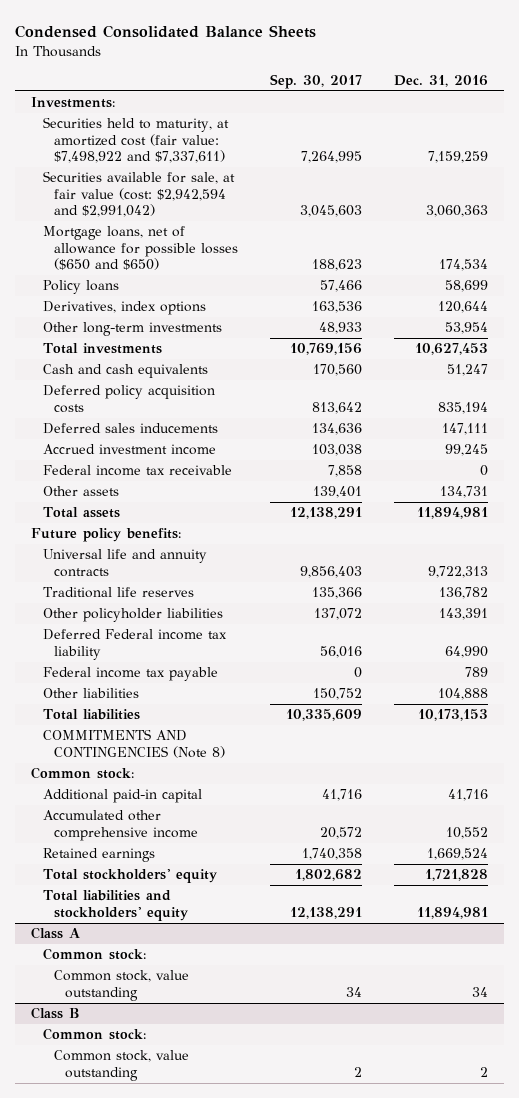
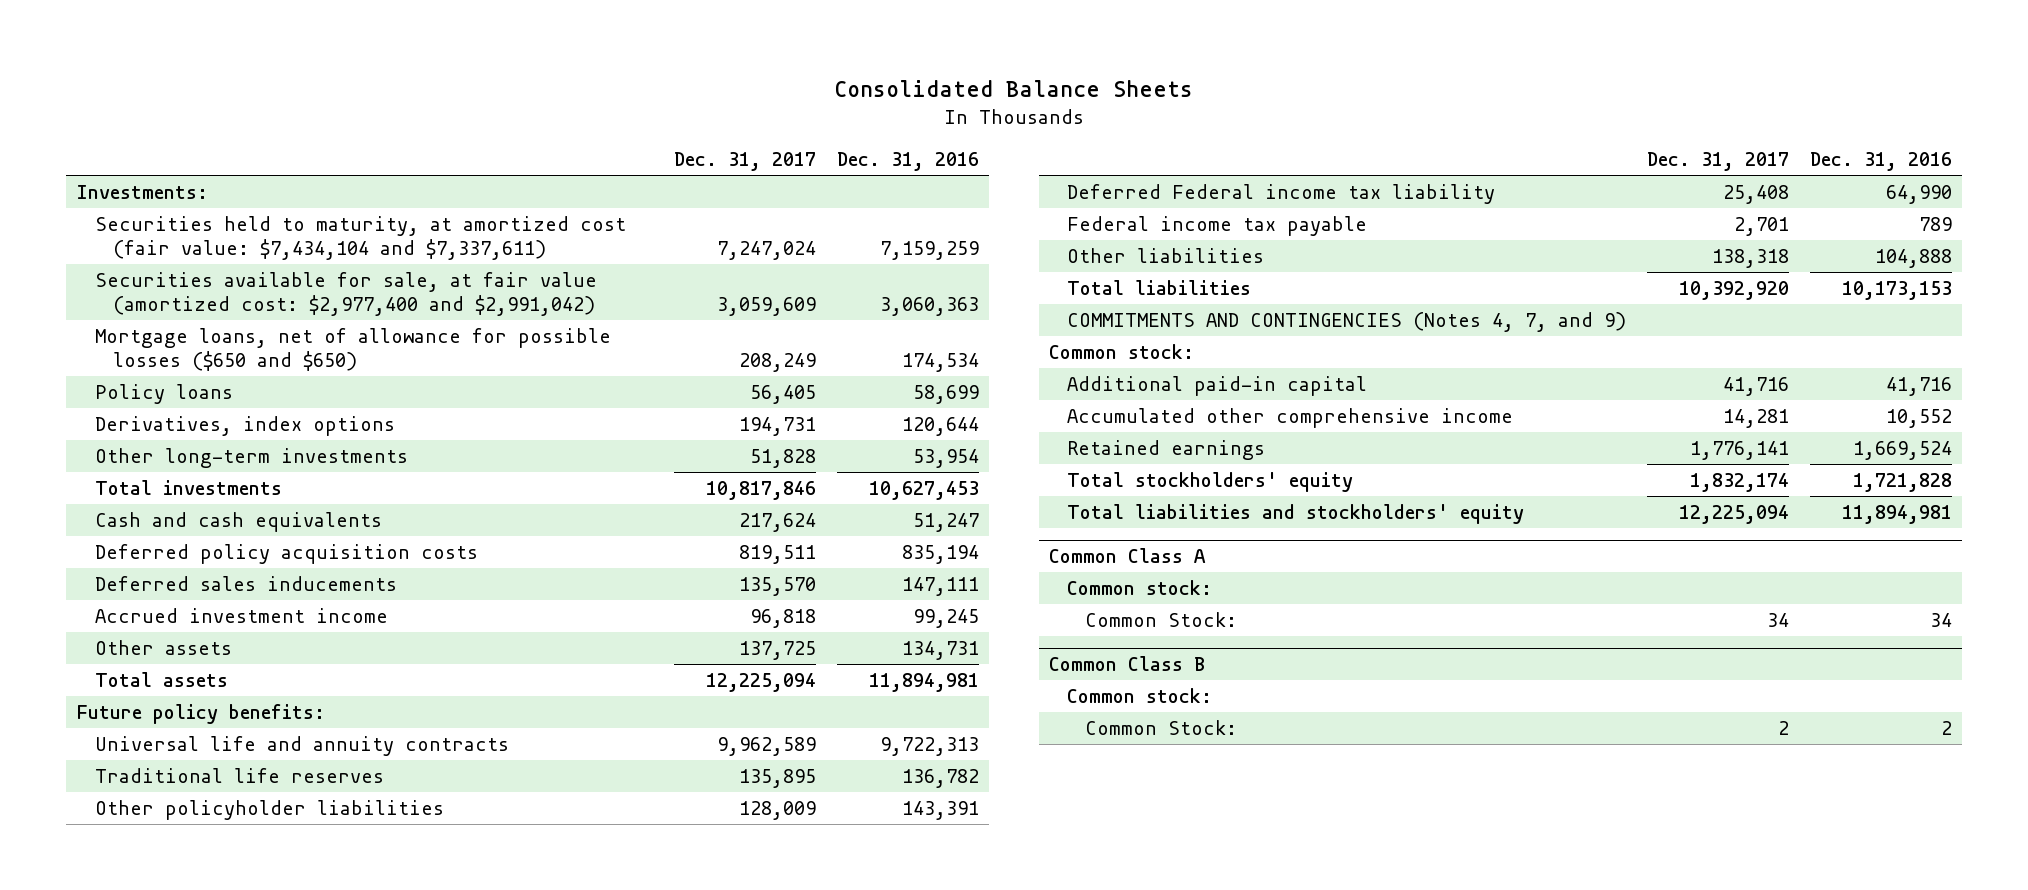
- Condensed Consolidated Balance Sheets
+ Consolidated Balance Sheets
- | Sep. 30, 2017 | Dec. 31, 2016
+ | Dec. 31, 2017 | Dec. 31, 2016
- Securities held to maturity, at amortized cost (fair value: $7,498,922 and $7,337,611) | 7,264,995 | 7,159,259
- Securities available for sale, at fair value (cost: $2,942,594 and $2,991,042) | 3,045,603 | 3,060,363
+ Securities held to maturity, at amortized cost (fair value: $7,434,104 and $7,337,611) | 7,247,024 | 7,159,259
+ Securities available for sale, at fair value (amortized cost: $2,977,400 and $2,991,042) | 3,059,609 | 3,060,363
- Federal income tax receivable | 7,858 | 0
- COMMITMENTS AND CONTINGENCIES (Note 8)
+ COMMITMENTS AND CONTINGENCIES (Notes 4, 7, and 9)
- Class A
+ Common Class A
- Common stock, value outstanding | 34 | 34
- Class B
+ Common Stock: | 34 | 34
+ Common Class B
- Common stock, value outstanding | 2 | 2
+ Common Stock: | 2 | 2

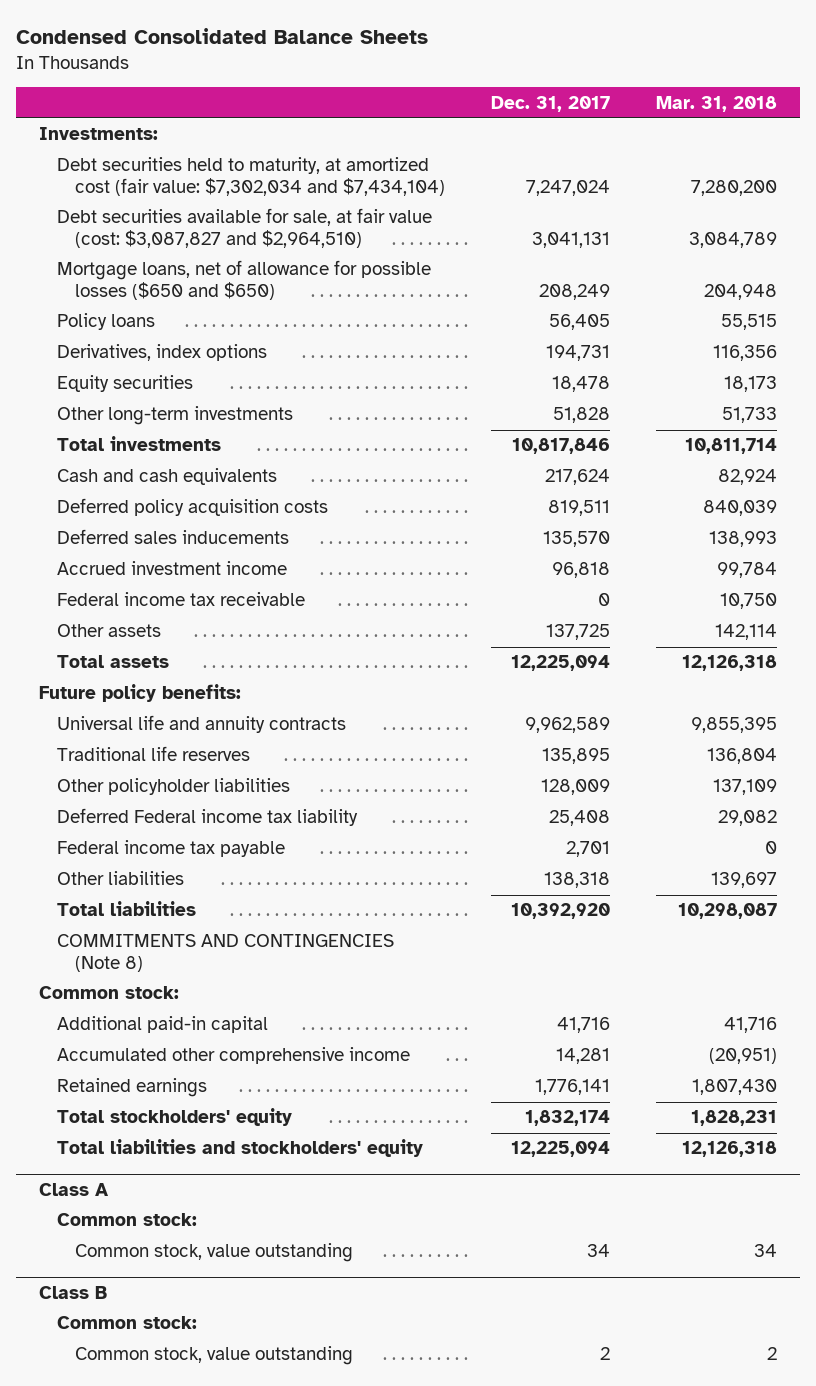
- Consolidated Balance Sheets
+ Condensed Consolidated Balance Sheets
- | Dec. 31, 2017 | Dec. 31, 2016
+ | Dec. 31, 2017 | Mar. 31, 2018
- Securities held to maturity, at amortized cost (fair value: $7,434,104 and $7,337,611) | 7,247,024 | 7,159,259
- Securities available for sale, at fair value (amortized cost: $2,977,400 and $2,991,042) | 3,059,609 | 3,060,363
+ Debt securities held to maturity, at amortized cost (fair value: $7,302,034 and $7,434,104) | 7,247,024 | 7,280,200
+ Debt securities available for sale, at fair value (cost: $3,087,827 and $2,964,510) | 3,041,131 | 3,084,789
+ Equity securities | 18,478 | 18,173
+ Federal income tax receivable | 0 | 10,750
- COMMITMENTS AND CONTINGENCIES (Notes 4, 7, and 9)
+ COMMITMENTS AND CONTINGENCIES (Note 8)
- Common Class A
+ Class A
- Common Stock: | 34 | 34
- Common Class B
+ Common stock, value outstanding | 34 | 34
+ Class B
- Common Stock: | 2 | 2
+ Common stock, value outstanding | 2 | 2

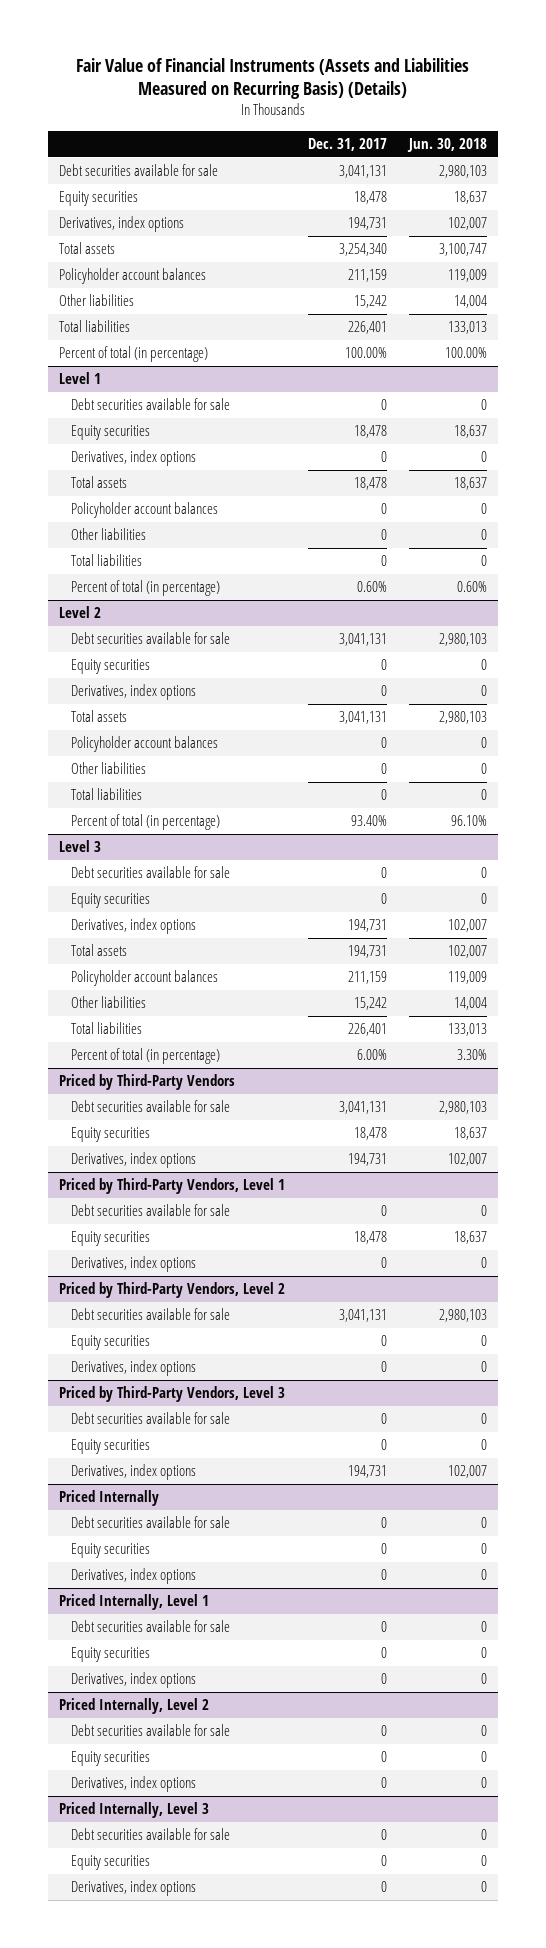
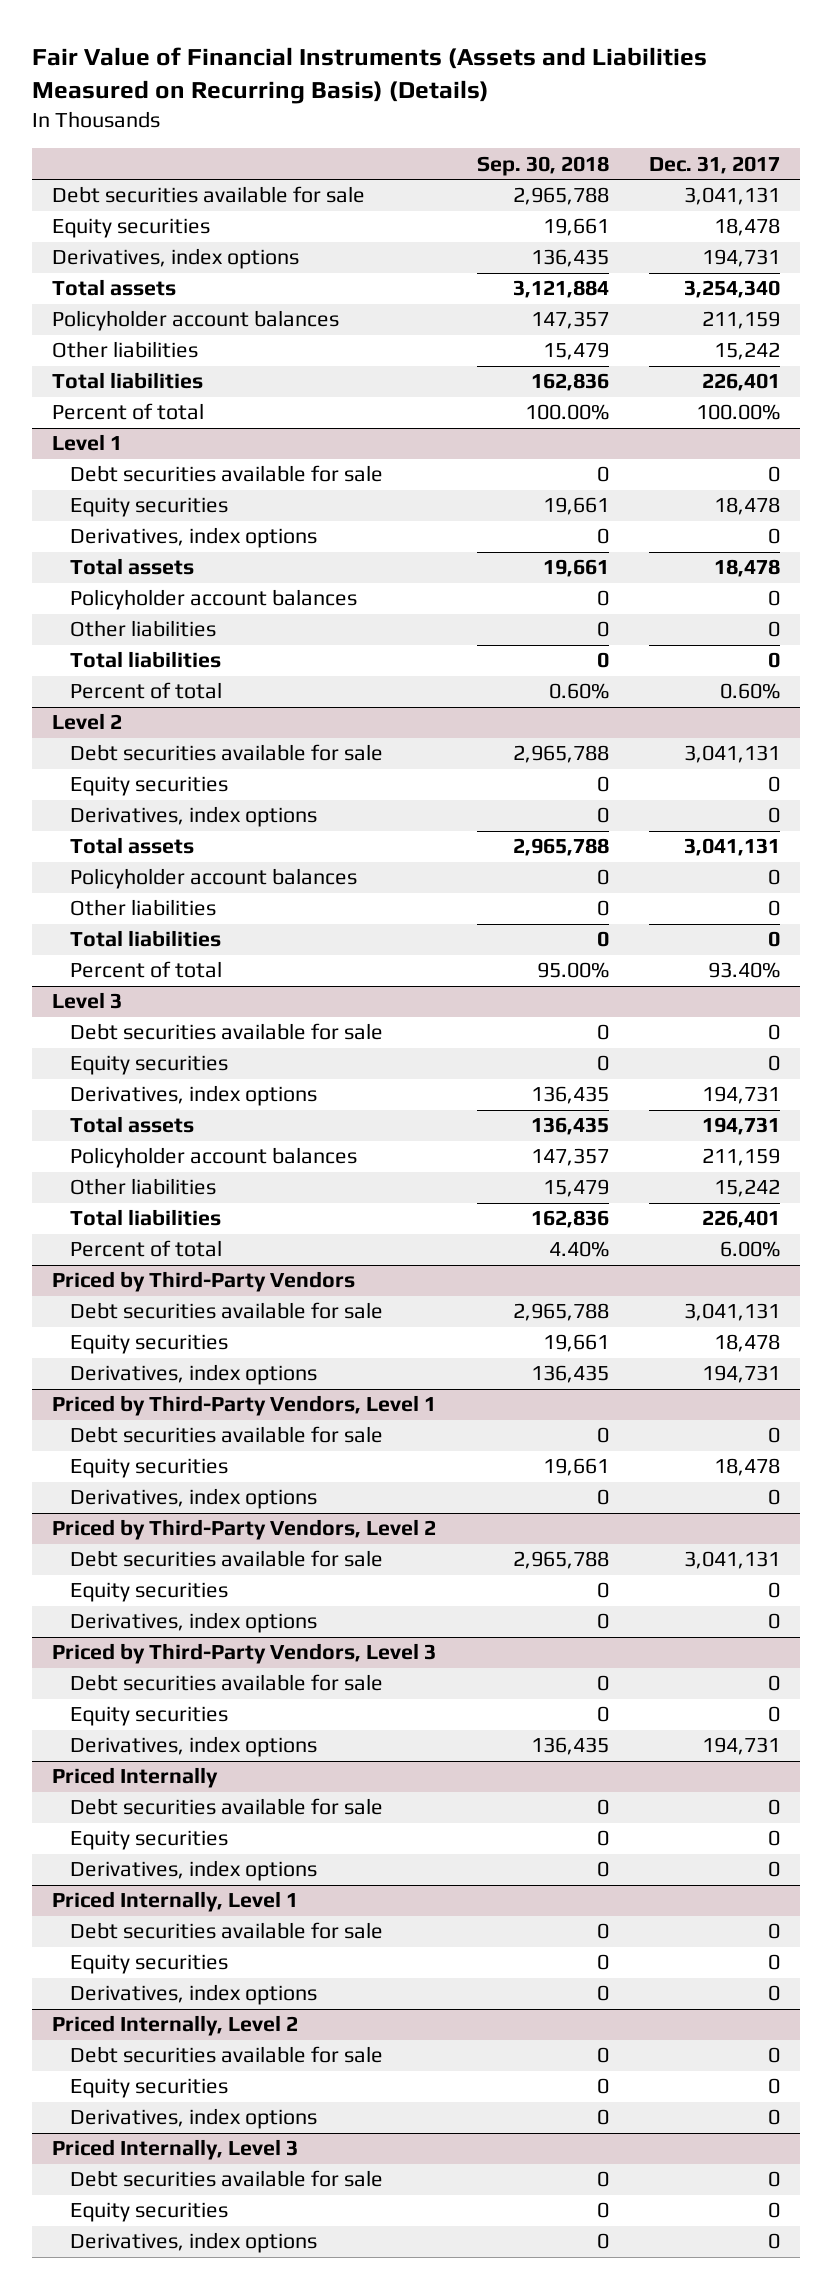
- | Dec. 31, 2017 | Jun. 30, 2018
+ | Sep. 30, 2018 | Dec. 31, 2017
- Percent of total (in percentage) | 100.00% | 100.00%
+ Percent of total | 100.00% | 100.00%
@ Level 1
- Percent of total (in percentage) | 0.60% | 0.60%
+ Percent of total | 0.60% | 0.60%
@ Level 2
- Percent of total (in percentage) | 93.40% | 96.10%
+ Percent of total | 95.00% | 93.40%
@ Level 3
- Percent of total (in percentage) | 6.00% | 3.30%
+ Percent of total | 4.40% | 6.00%

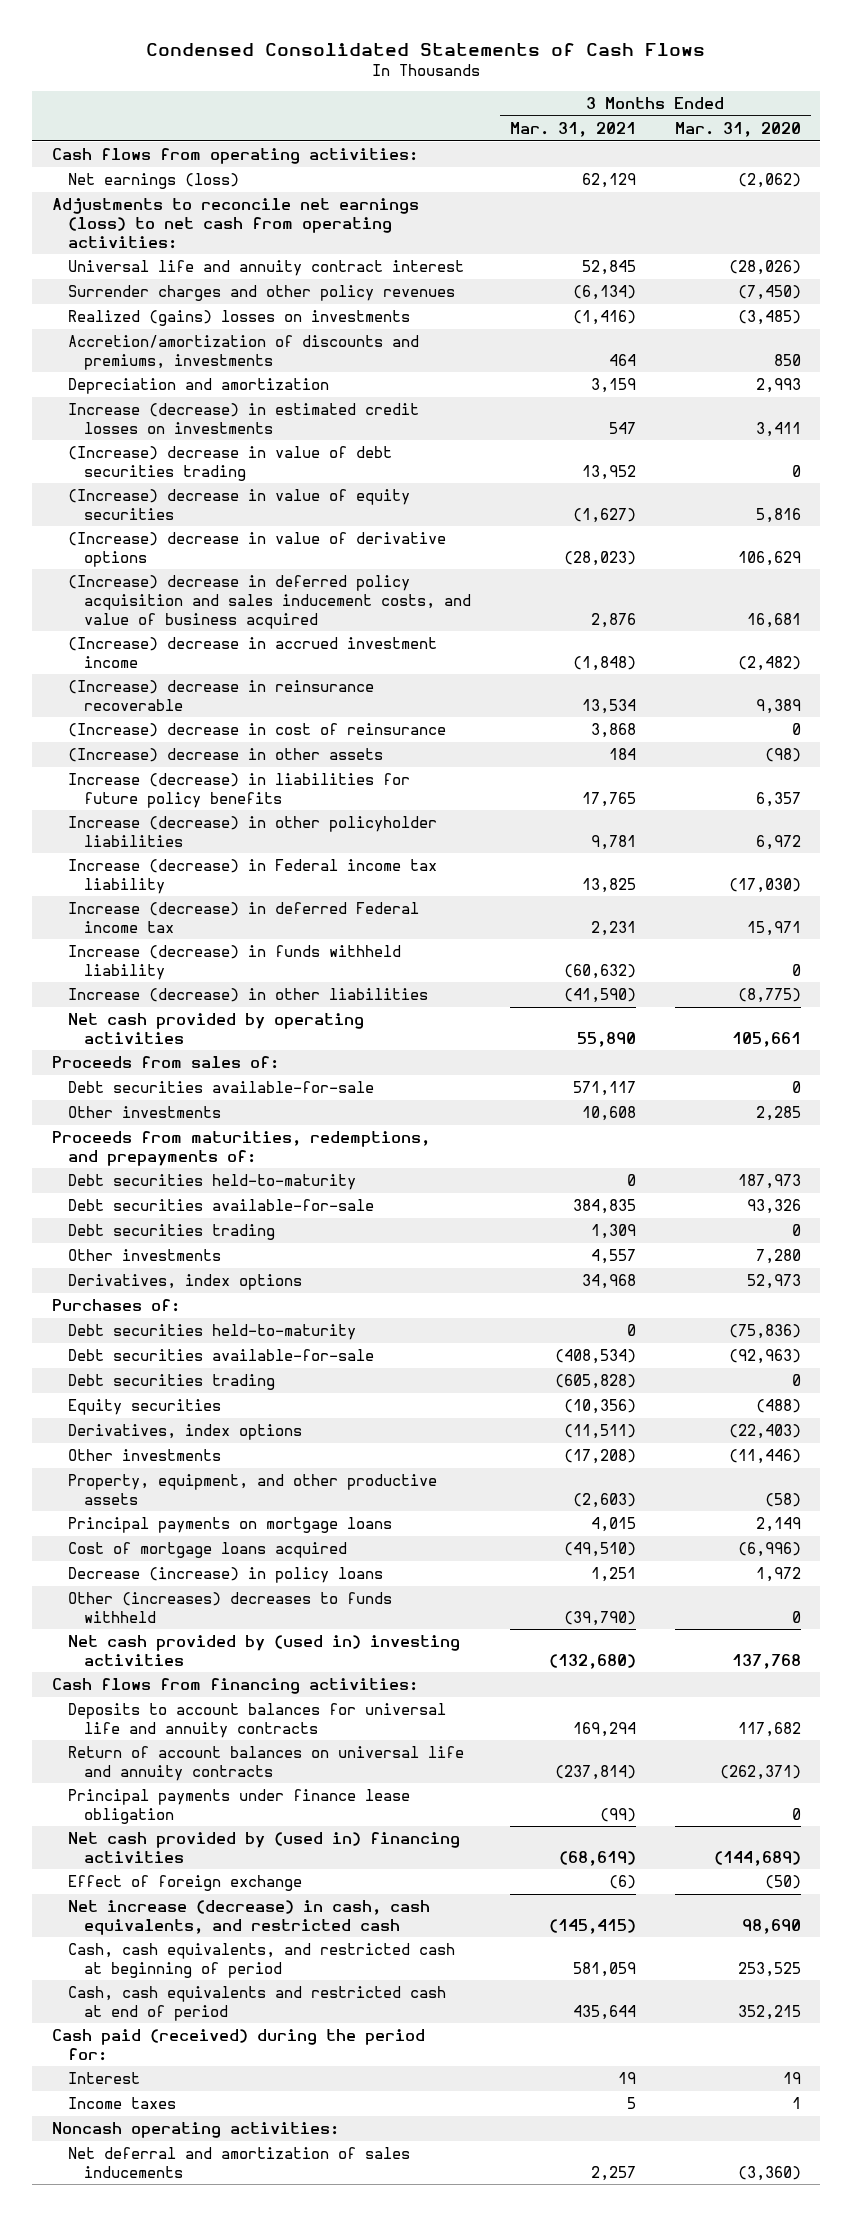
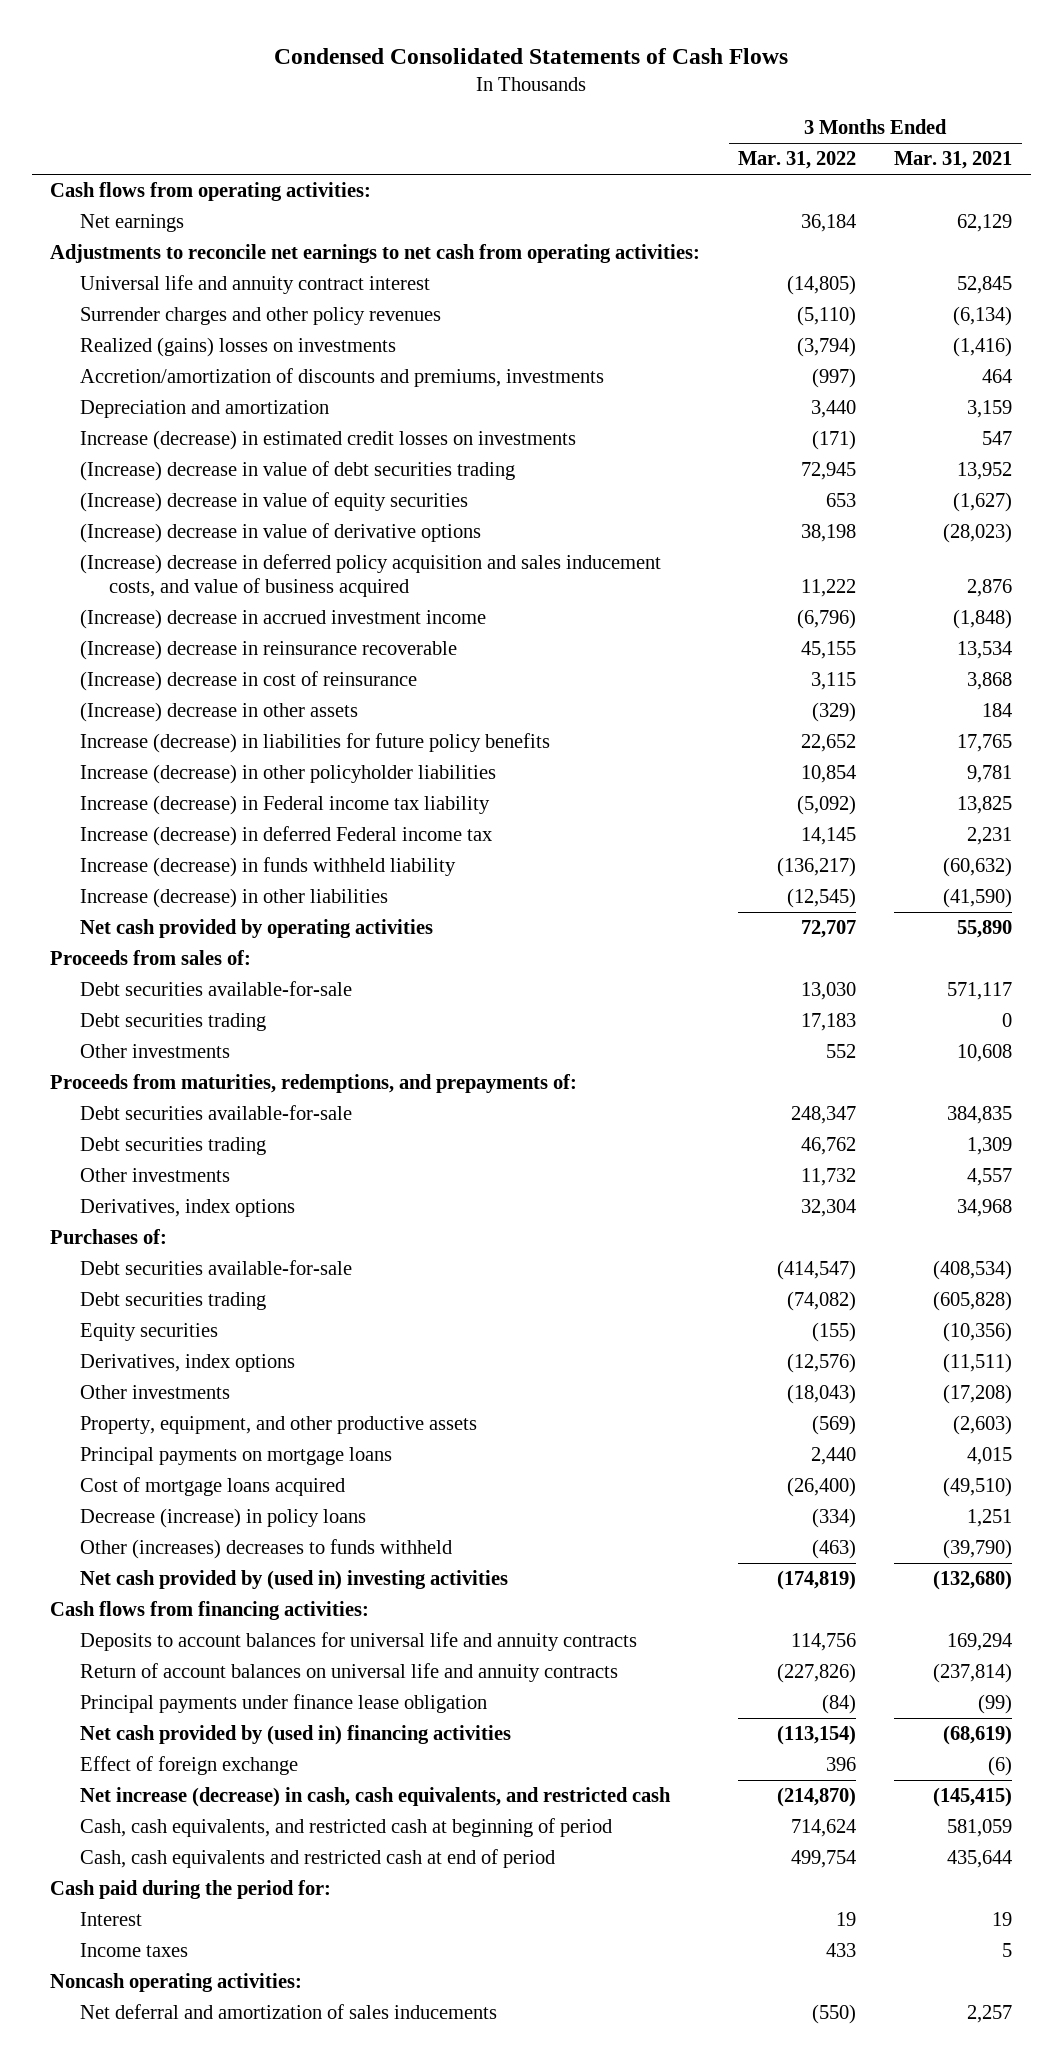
- | 3 Months Ended Mar. 31, 2021 | 3 Months Ended Mar. 31, 2020
+ | 3 Months Ended Mar. 31, 2022 | 3 Months Ended Mar. 31, 2021
- Net earnings (loss) | 62,129 | (2,062)
- Adjustments to reconcile net earnings (loss) to net cash from operating activities:
+ Net earnings | 36,184 | 62,129
+ Adjustments to reconcile net earnings to net cash from operating activities:
+ Debt securities trading | 17,183 | 0
- Debt securities held-to-maturity | 0 | 187,973
- Debt securities held-to-maturity | 0 | (75,836)
- Cash paid (received) during the period for:
+ Cash paid during the period for:

